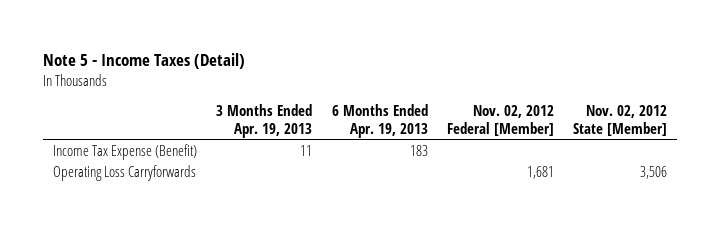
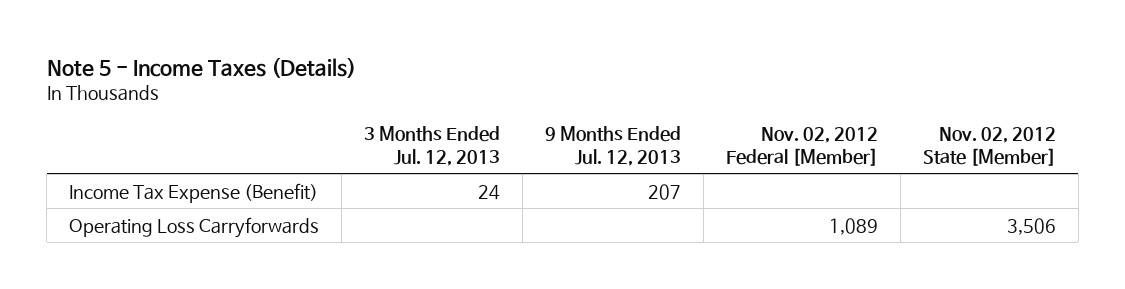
- Note 5 - Income Taxes (Detail)
+ Note 5 - Income Taxes (Details)
- | 3 Months Ended Apr. 19, 2013 | 6 Months Ended Apr. 19, 2013 | Nov. 02, 2012 Federal [Member] | Nov. 02, 2012 State [Member]
+ | 3 Months Ended Jul. 12, 2013 | 9 Months Ended Jul. 12, 2013 | Nov. 02, 2012 Federal [Member] | Nov. 02, 2012 State [Member]
- Operating Loss Carryforwards | | | 1,681 | 3,506
+ Operating Loss Carryforwards | | | 1,089 | 3,506

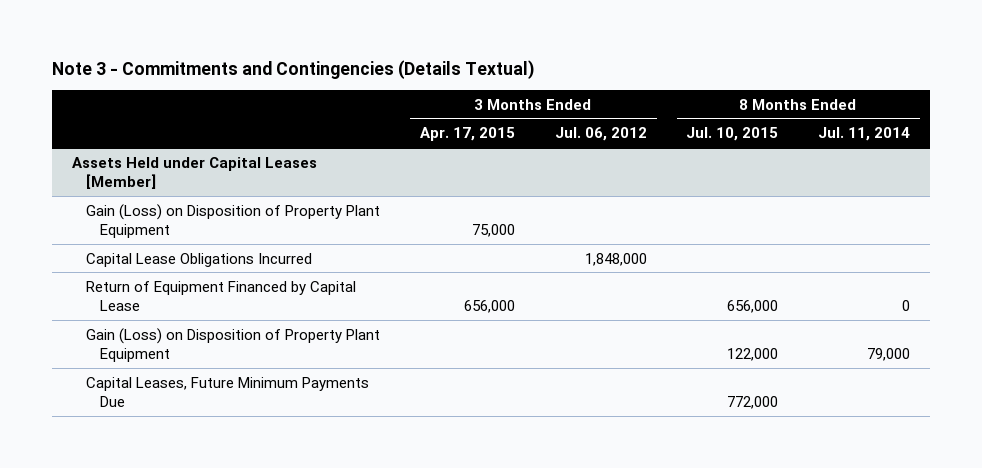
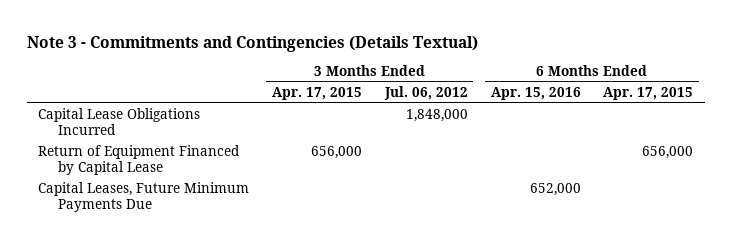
- | 3 Months Ended Apr. 17, 2015 | 3 Months Ended Jul. 06, 2012 | 8 Months Ended Jul. 10, 2015 | 8 Months Ended Jul. 11, 2014
+ | 3 Months Ended Apr. 17, 2015 | 3 Months Ended Jul. 06, 2012 | 6 Months Ended Apr. 15, 2016 | 6 Months Ended Apr. 17, 2015
- Assets Held under Capital Leases [Member]
- Gain (Loss) on Disposition of Property Plant Equipment | 75,000 | | |
- Gain (Loss) on Disposition of Property Plant Equipment | | | 122,000 | 79,000

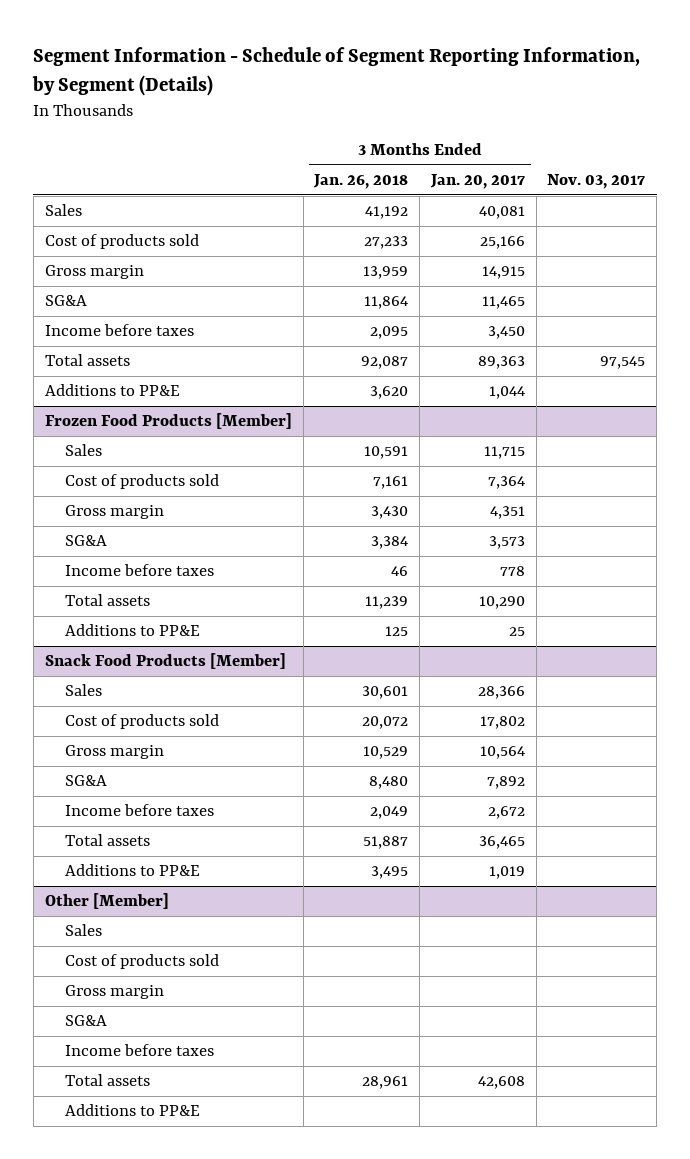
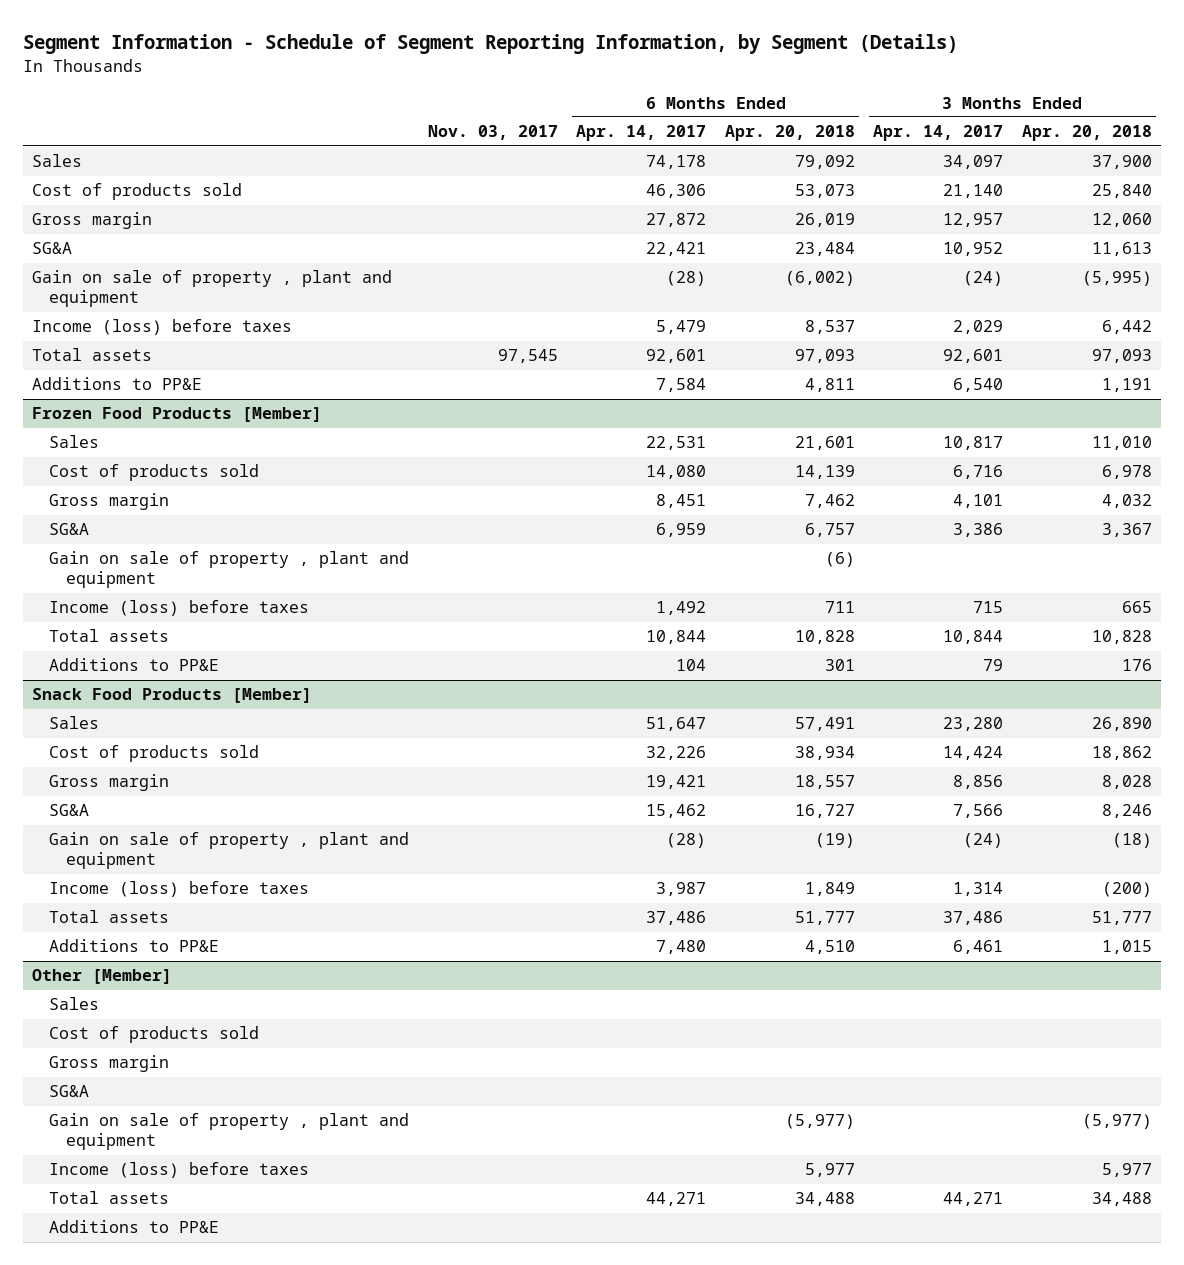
- | 3 Months Ended Jan. 26, 2018 | 3 Months Ended Jan. 20, 2017 | Nov. 03, 2017
+ | Nov. 03, 2017 | 6 Months Ended Apr. 14, 2017 | 6 Months Ended Apr. 20, 2018 | 3 Months Ended Apr. 14, 2017 | 3 Months Ended Apr. 20, 2018
- Income before taxes | 2,095 | 3,450 |
+ Gain on sale of property , plant and equipment | | (28) | (6,002) | (24) | (5,995)
+ Income (loss) before taxes | | 5,479 | 8,537 | 2,029 | 6,442
@ Frozen Food Products [Member]
- Income before taxes | 46 | 778 |
+ Gain on sale of property , plant and equipment | | | (6) | |
+ Income (loss) before taxes | | 1,492 | 711 | 715 | 665
@ Snack Food Products [Member]
- Income before taxes | 2,049 | 2,672 |
+ Gain on sale of property , plant and equipment | | (28) | (19) | (24) | (18)
+ Income (loss) before taxes | | 3,987 | 1,849 | 1,314 | (200)
@ Other [Member]
- Income before taxes
+ Gain on sale of property , plant and equipment | | | (5,977) | | (5,977)
+ Income (loss) before taxes | | | 5,977 | | 5,977

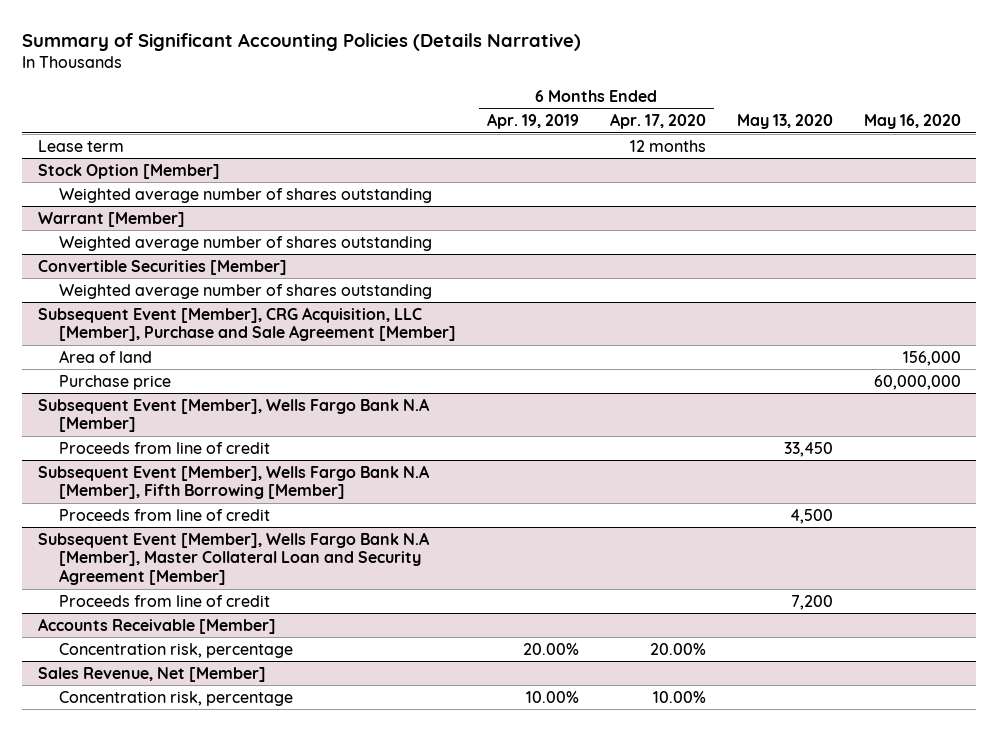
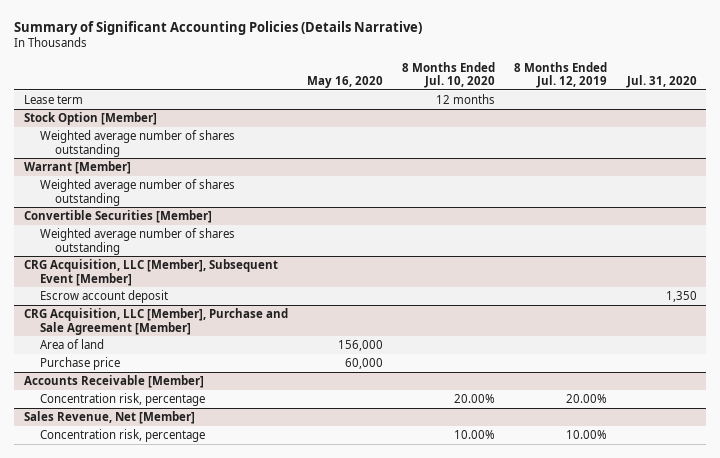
- | 6 Months Ended Apr. 19, 2019 | 6 Months Ended Apr. 17, 2020 | May 13, 2020 | May 16, 2020
+ | May 16, 2020 | 8 Months Ended Jul. 10, 2020 | 8 Months Ended Jul. 12, 2019 | Jul. 31, 2020
- Subsequent Event [Member], CRG Acquisition, LLC [Member], Purchase and Sale Agreement [Member]
+ CRG Acquisition, LLC [Member], Subsequent Event [Member]
+ Escrow account deposit | | | | 1,350
+ CRG Acquisition, LLC [Member], Purchase and Sale Agreement [Member]
- Purchase price | | | | 60,000,000
- Subsequent Event [Member], Wells Fargo Bank N.A [Member]
- Proceeds from line of credit | | | 33,450 |
- Subsequent Event [Member], Wells Fargo Bank N.A [Member], Fifth Borrowing [Member]
- Proceeds from line of credit | | | 4,500 |
- Subsequent Event [Member], Wells Fargo Bank N.A [Member], Master Collateral Loan and Security Agreement [Member]
- Proceeds from line of credit | | | 7,200 |
+ Purchase price | 60,000 | | |

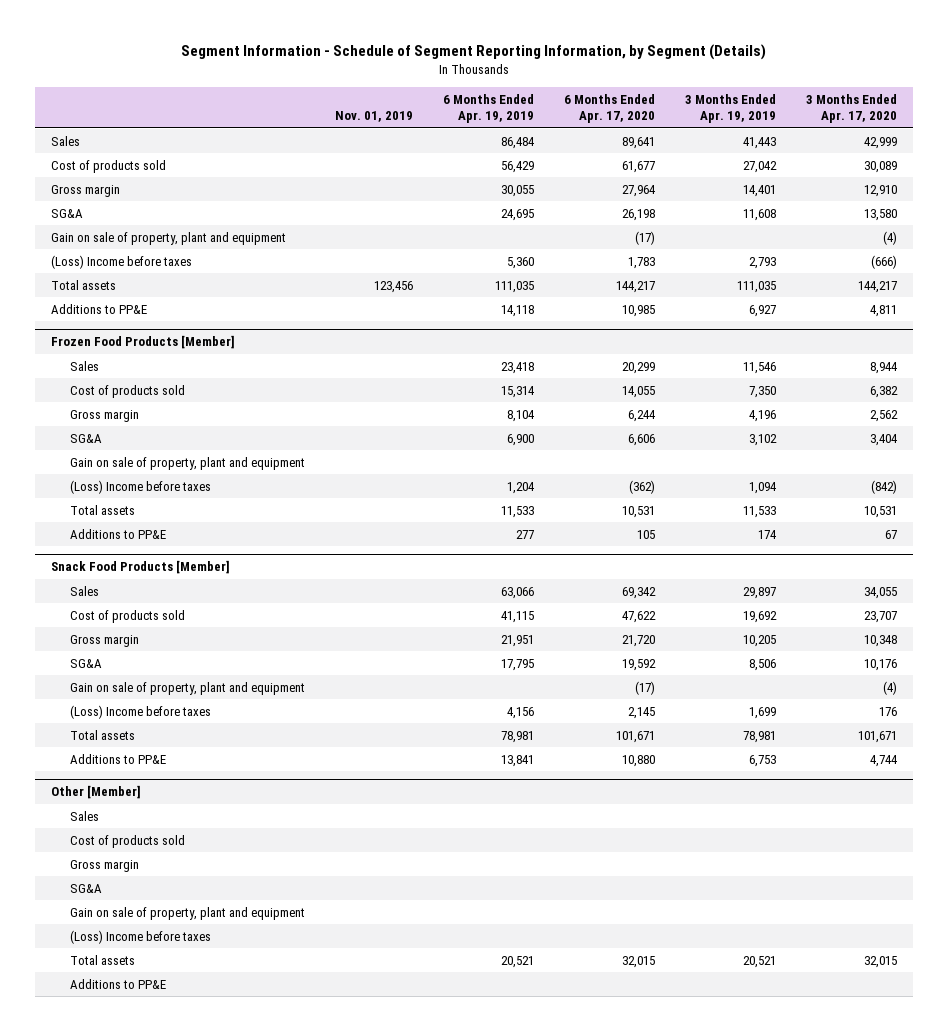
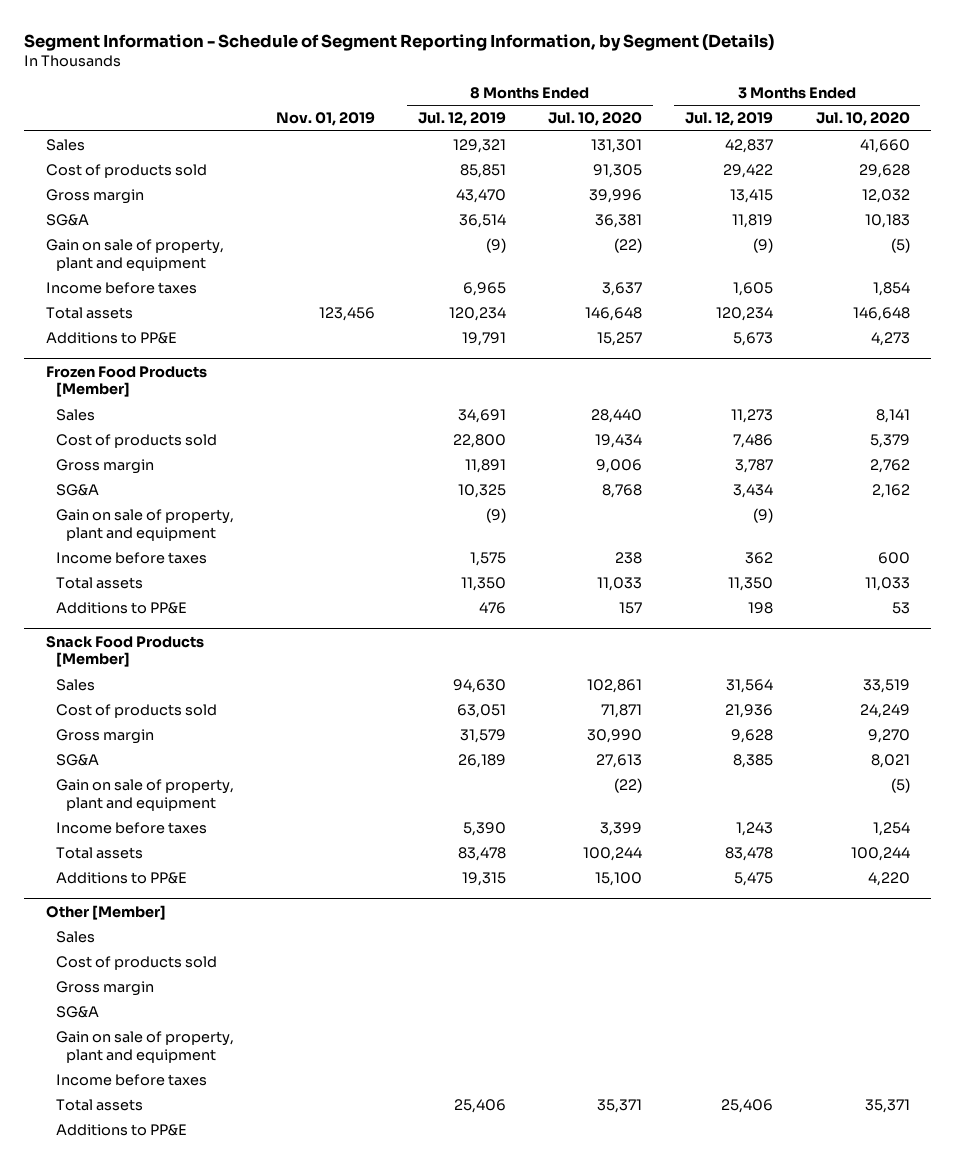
- | Nov. 01, 2019 | 6 Months Ended Apr. 19, 2019 | 6 Months Ended Apr. 17, 2020 | 3 Months Ended Apr. 19, 2019 | 3 Months Ended Apr. 17, 2020
+ | Nov. 01, 2019 | 8 Months Ended Jul. 12, 2019 | 8 Months Ended Jul. 10, 2020 | 3 Months Ended Jul. 12, 2019 | 3 Months Ended Jul. 10, 2020
- (Loss) Income before taxes | | 5,360 | 1,783 | 2,793 | (666)
+ Income before taxes | | 6,965 | 3,637 | 1,605 | 1,854
@ Frozen Food Products [Member]
- (Loss) Income before taxes | | 1,204 | (362) | 1,094 | (842)
+ Income before taxes | | 1,575 | 238 | 362 | 600
@ Snack Food Products [Member]
- (Loss) Income before taxes | | 4,156 | 2,145 | 1,699 | 176
+ Income before taxes | | 5,390 | 3,399 | 1,243 | 1,254
@ Other [Member]
- (Loss) Income before taxes
+ Income before taxes

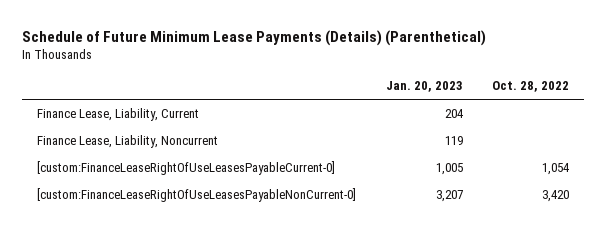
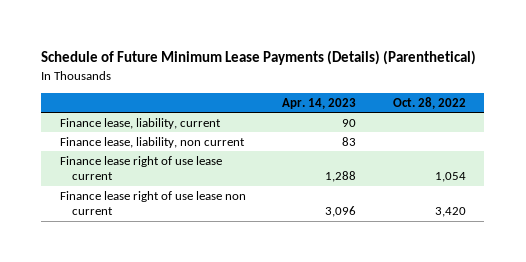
- | Jan. 20, 2023 | Oct. 28, 2022
+ | Apr. 14, 2023 | Oct. 28, 2022
- Finance Lease, Liability, Current | 204 |
- Finance Lease, Liability, Noncurrent | 119 |
- [custom:FinanceLeaseRightOfUseLeasesPayableCurrent-0] | 1,005 | 1,054
- [custom:FinanceLeaseRightOfUseLeasesPayableNonCurrent-0] | 3,207 | 3,420
+ Finance lease, liability, current | 90 |
+ Finance lease, liability, non current | 83 |
+ Finance lease right of use lease current | 1,288 | 1,054
+ Finance lease right of use lease non current | 3,096 | 3,420

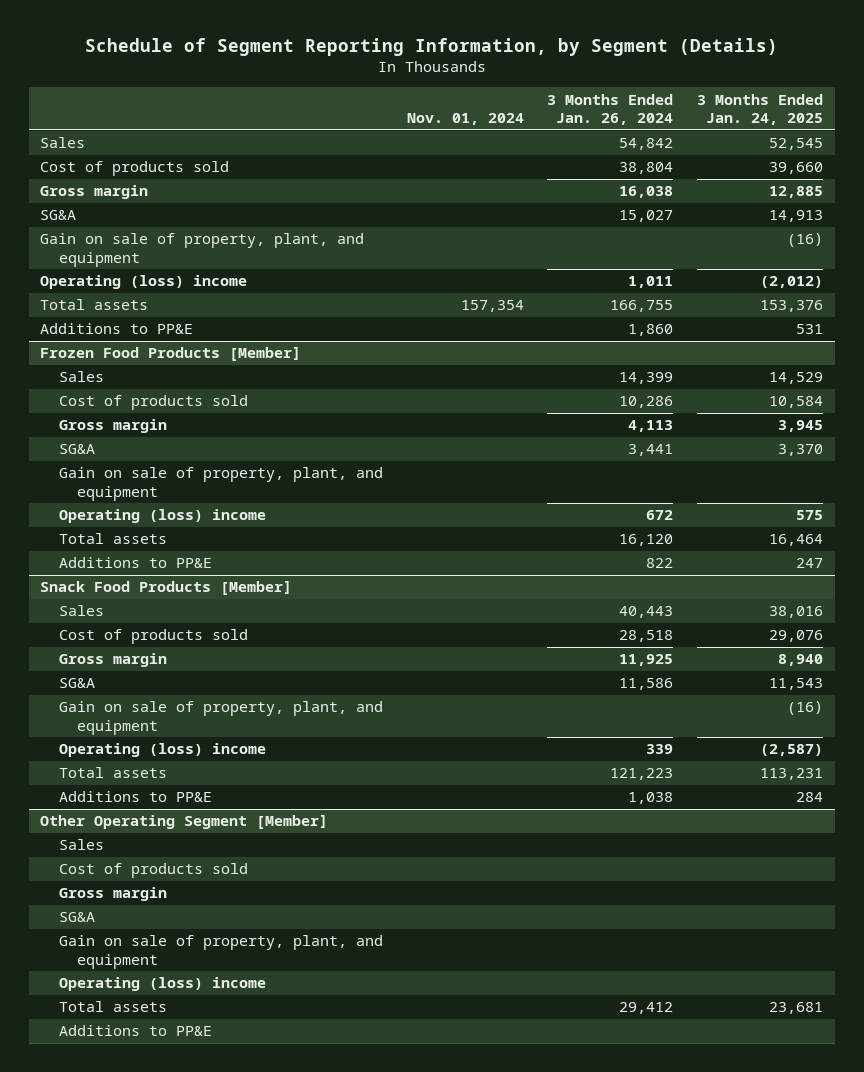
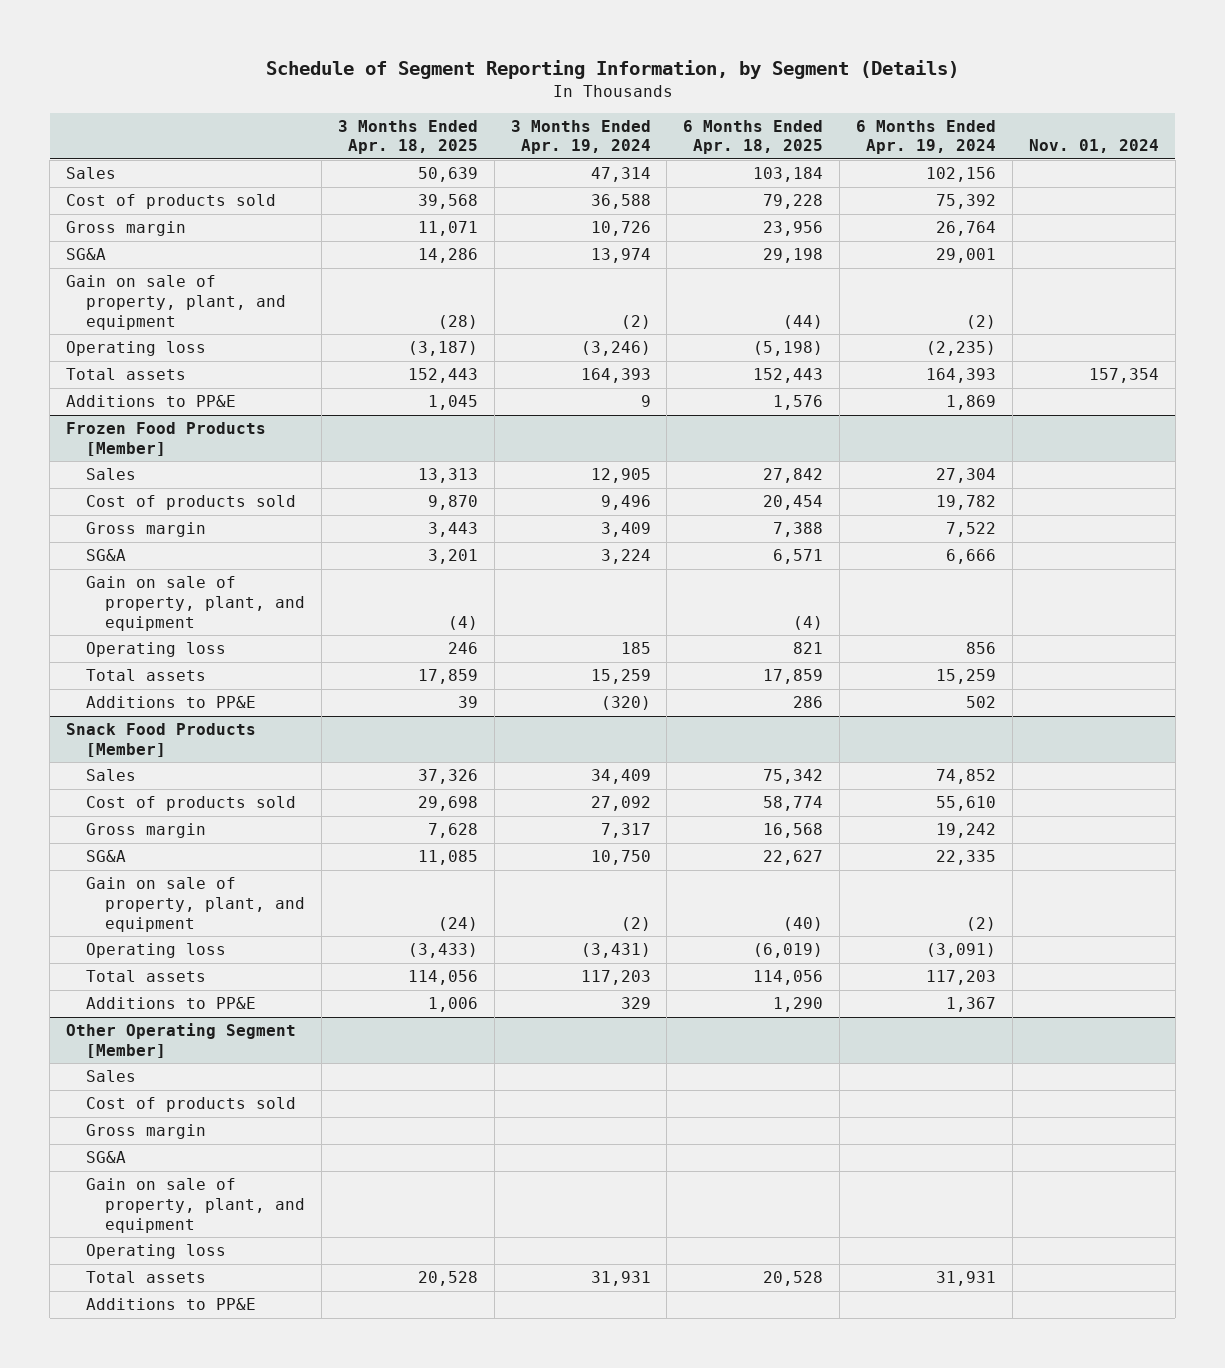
- | Nov. 01, 2024 | 3 Months Ended Jan. 26, 2024 | 3 Months Ended Jan. 24, 2025
+ | 3 Months Ended Apr. 18, 2025 | 3 Months Ended Apr. 19, 2024 | 6 Months Ended Apr. 18, 2025 | 6 Months Ended Apr. 19, 2024 | Nov. 01, 2024
- Operating (loss) income | | 1,011 | (2,012)
+ Operating loss | (3,187) | (3,246) | (5,198) | (2,235) |
@ Frozen Food Products [Member]
- Operating (loss) income | | 672 | 575
+ Operating loss | 246 | 185 | 821 | 856 |
@ Snack Food Products [Member]
- Operating (loss) income | | 339 | (2,587)
+ Operating loss | (3,433) | (3,431) | (6,019) | (3,091) |
@ Other Operating Segment [Member]
- Operating (loss) income
+ Operating loss

